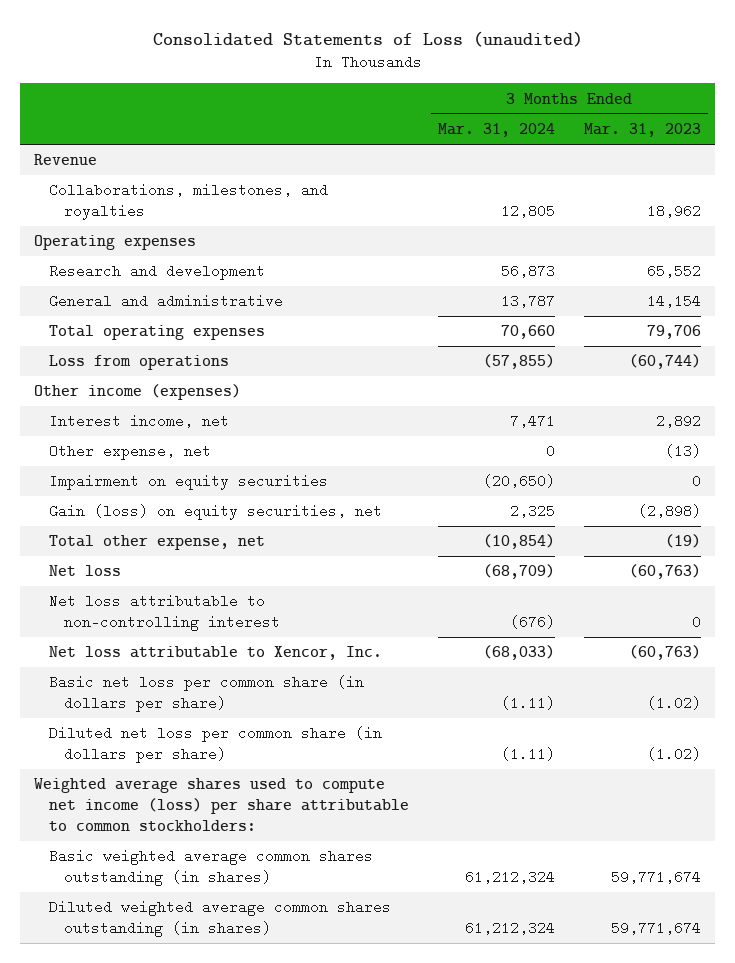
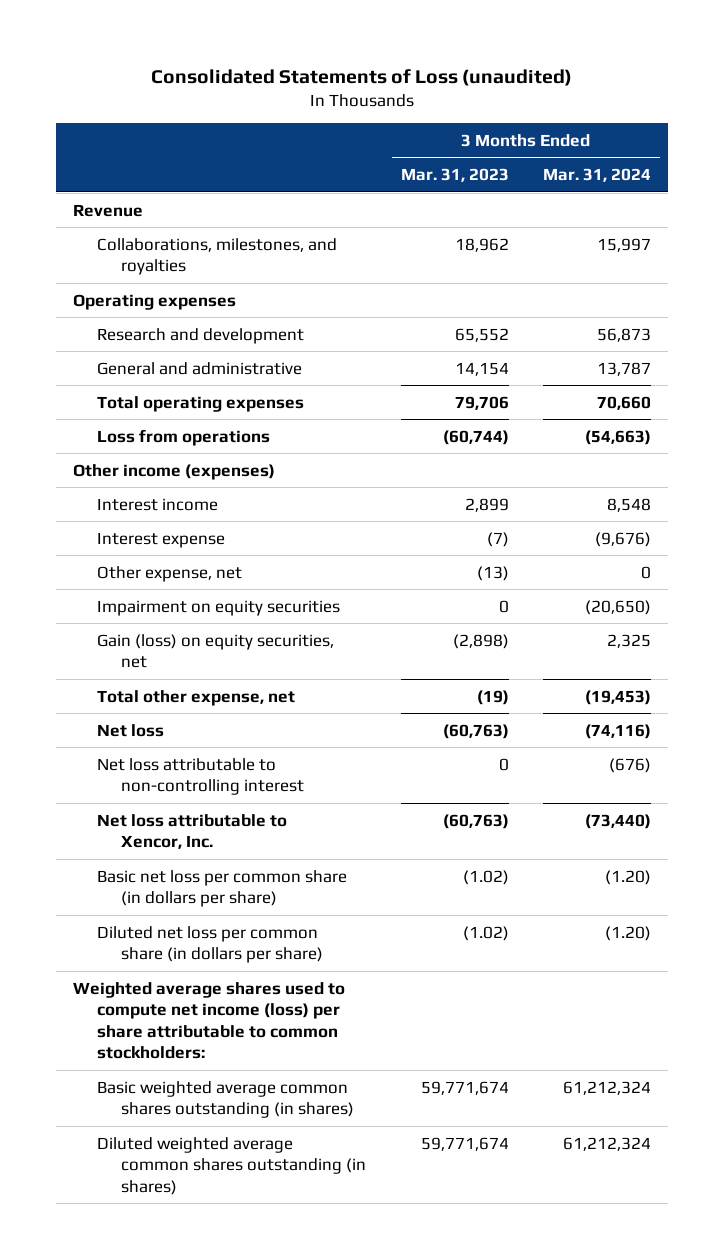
- | 3 Months Ended Mar. 31, 2024 | 3 Months Ended Mar. 31, 2023
+ | 3 Months Ended Mar. 31, 2023 | 3 Months Ended Mar. 31, 2024
- Collaborations, milestones, and royalties | 12,805 | 18,962
+ Collaborations, milestones, and royalties | 18,962 | 15,997
- Loss from operations | (57,855) | (60,744)
+ Loss from operations | (60,744) | (54,663)
- Interest income, net | 7,471 | 2,892
+ Interest income | 2,899 | 8,548
+ Interest expense | (7) | (9,676)
- Total other expense, net | (10,854) | (19)
- Net loss | (68,709) | (60,763)
+ Total other expense, net | (19) | (19,453)
+ Net loss | (60,763) | (74,116)
- Net loss attributable to Xencor, Inc. | (68,033) | (60,763)
- Basic net loss per common share (in dollars per share) | (1.11) | (1.02)
- Diluted net loss per common share (in dollars per share) | (1.11) | (1.02)
+ Net loss attributable to Xencor, Inc. | (60,763) | (73,440)
+ Basic net loss per common share (in dollars per share) | (1.02) | (1.20)
+ Diluted net loss per common share (in dollars per share) | (1.02) | (1.20)

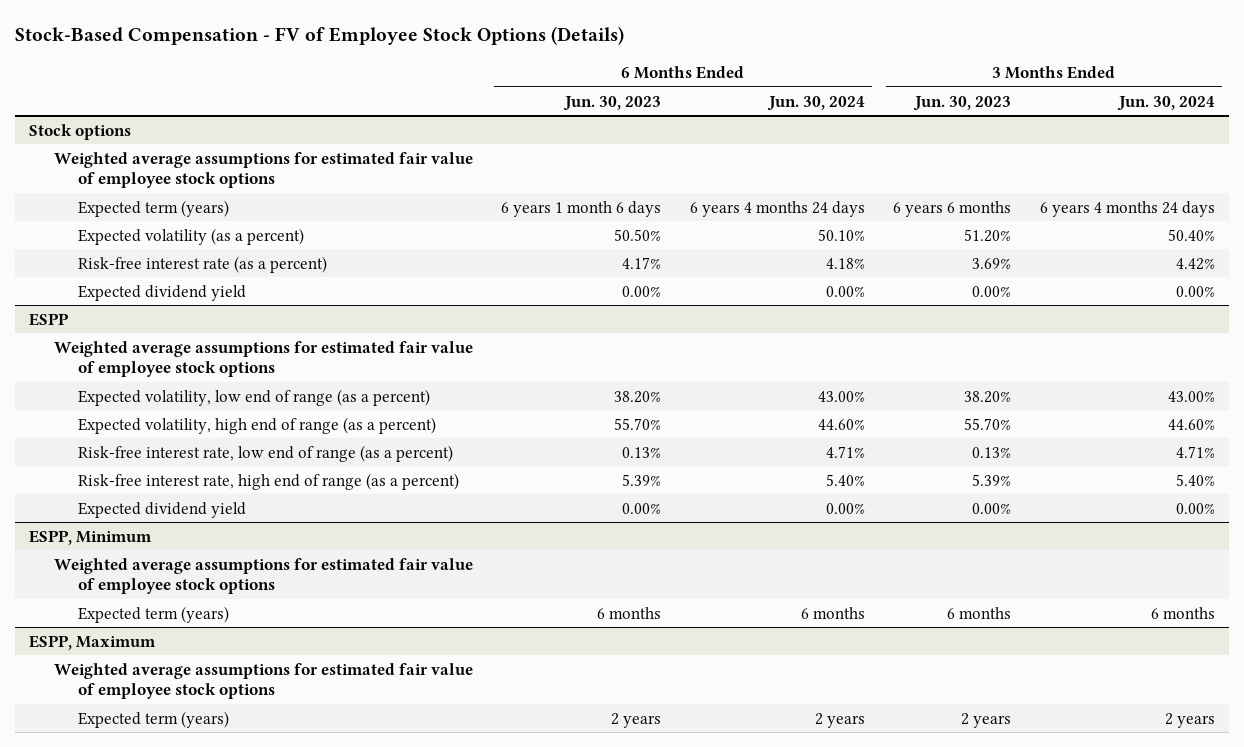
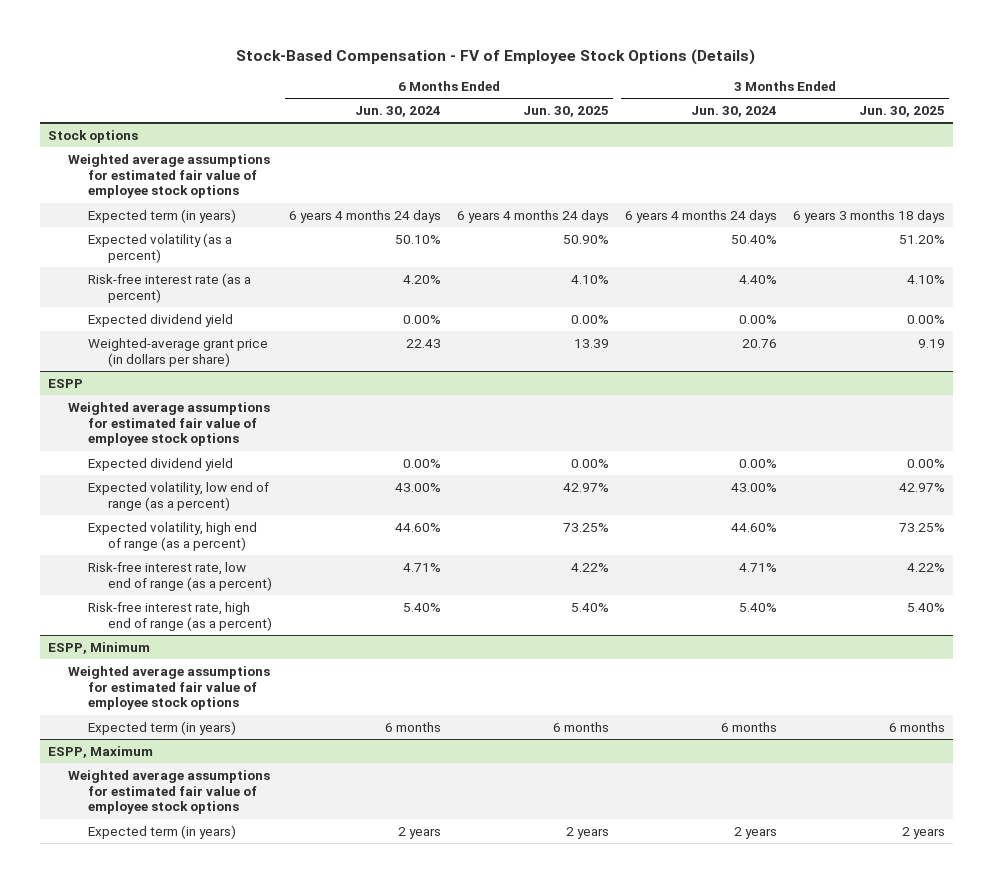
- | 6 Months Ended Jun. 30, 2023 | 6 Months Ended Jun. 30, 2024 | 3 Months Ended Jun. 30, 2023 | 3 Months Ended Jun. 30, 2024
+ | 6 Months Ended Jun. 30, 2024 | 6 Months Ended Jun. 30, 2025 | 3 Months Ended Jun. 30, 2024 | 3 Months Ended Jun. 30, 2025
@ Stock options
- Expected term (years) | 6 years 1 month 6 days | 6 years 4 months 24 days | 6 years 6 months | 6 years 4 months 24 days
+ Expected term (in years) | 6 years 4 months 24 days | 6 years 4 months 24 days | 6 years 4 months 24 days | 6 years 3 months 18 days
- Risk-free interest rate (as a percent) | 4.17% | 4.18% | 3.69% | 4.42%
+ Risk-free interest rate (as a percent) | 4.20% | 4.10% | 4.40% | 4.10%
+ Weighted-average grant price (in dollars per share) | 22.43 | 13.39 | 20.76 | 9.19
@ ESPP
moved up: Expected dividend yield | 0.00% | 0.00% | 0.00% | 0.00%
@ ESPP, Minimum
- Expected term (years) | 6 months | 6 months | 6 months | 6 months
+ Expected term (in years) | 6 months | 6 months | 6 months | 6 months
@ ESPP, Maximum
- Expected term (years) | 2 years | 2 years | 2 years | 2 years
+ Expected term (in years) | 2 years | 2 years | 2 years | 2 years

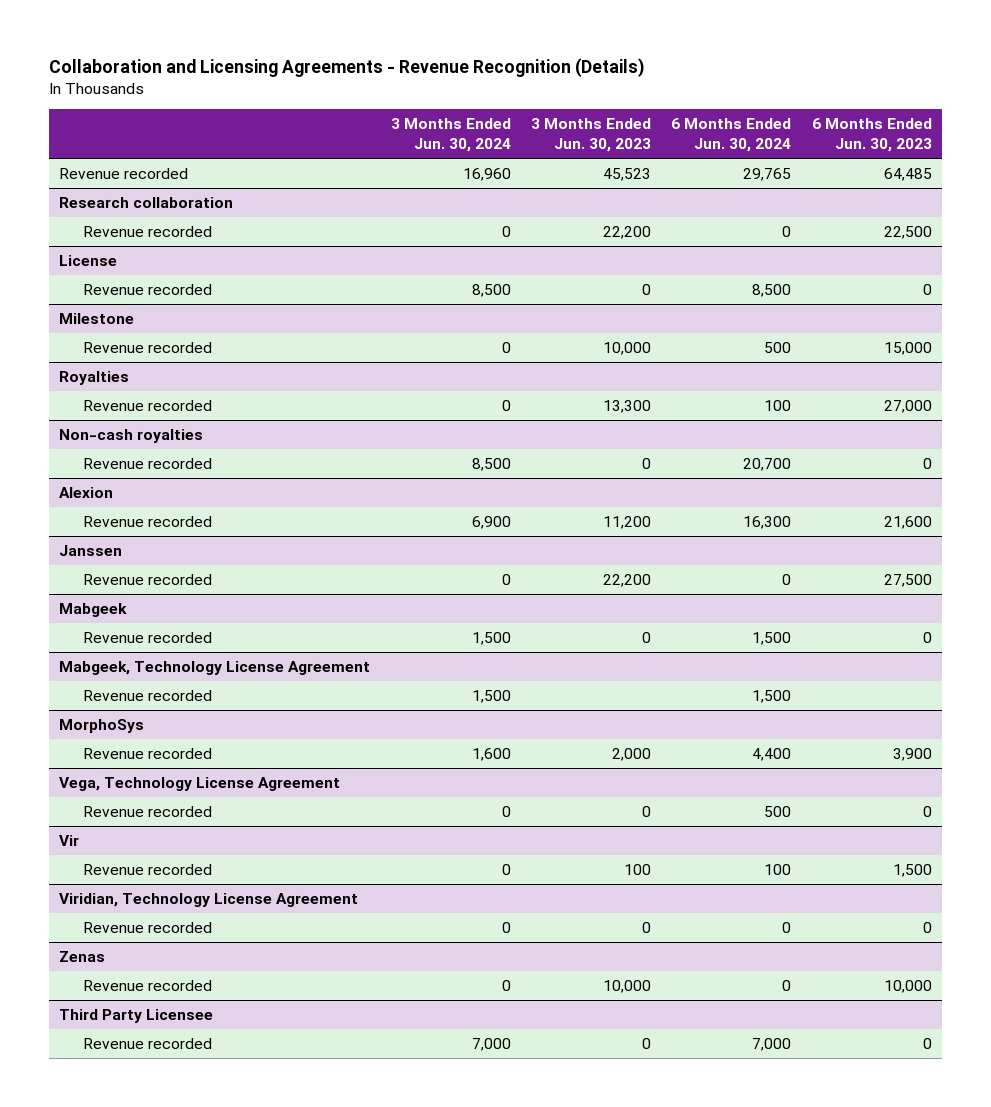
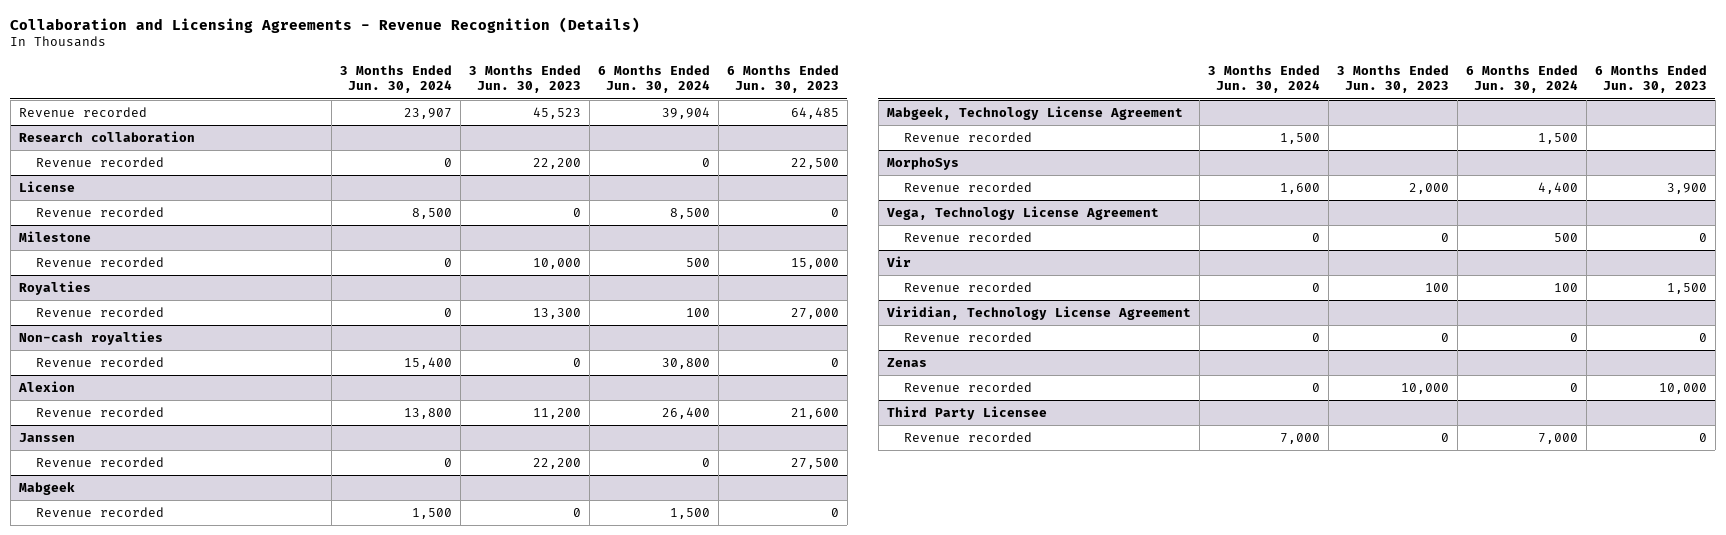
- Revenue recorded | 16,960 | 45,523 | 29,765 | 64,485
+ Revenue recorded | 23,907 | 45,523 | 39,904 | 64,485
@ Non-cash royalties
- Revenue recorded | 8,500 | 0 | 20,700 | 0
+ Revenue recorded | 15,400 | 0 | 30,800 | 0
@ Alexion
- Revenue recorded | 6,900 | 11,200 | 16,300 | 21,600
+ Revenue recorded | 13,800 | 11,200 | 26,400 | 21,600

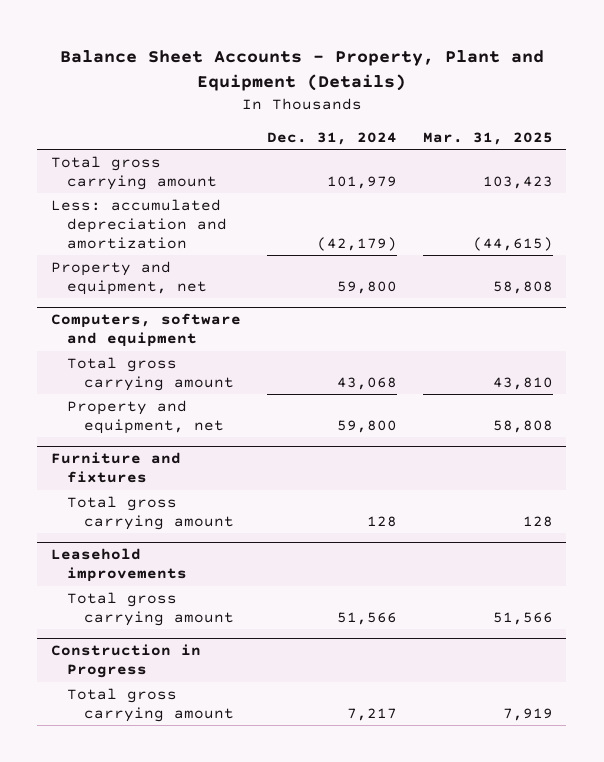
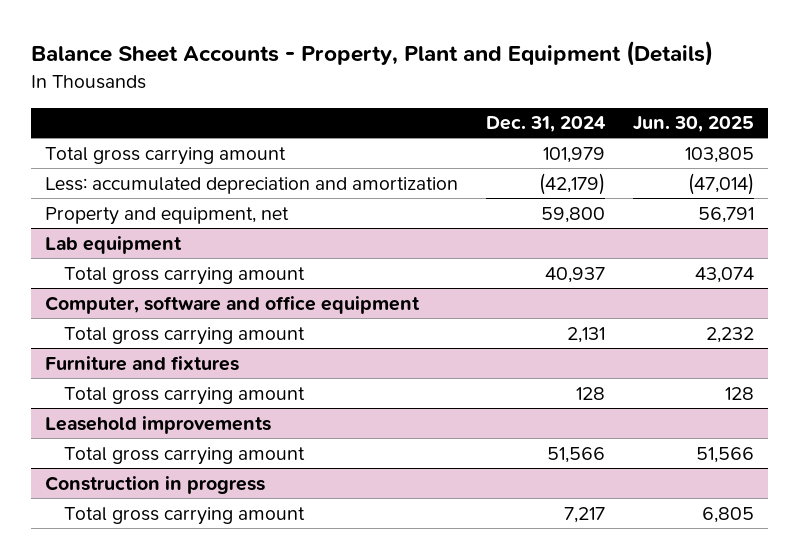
- | Dec. 31, 2024 | Mar. 31, 2025
+ | Dec. 31, 2024 | Jun. 30, 2025
- Computers, software and equipment
- Total gross carrying amount | 43,068 | 43,810
- Property and equipment, net | 59,800 | 58,808
+ Lab equipment
+ Total gross carrying amount | 40,937 | 43,074
+ Computer, software and office equipment
+ Total gross carrying amount | 2,131 | 2,232
- Construction in Progress
+ Construction in progress

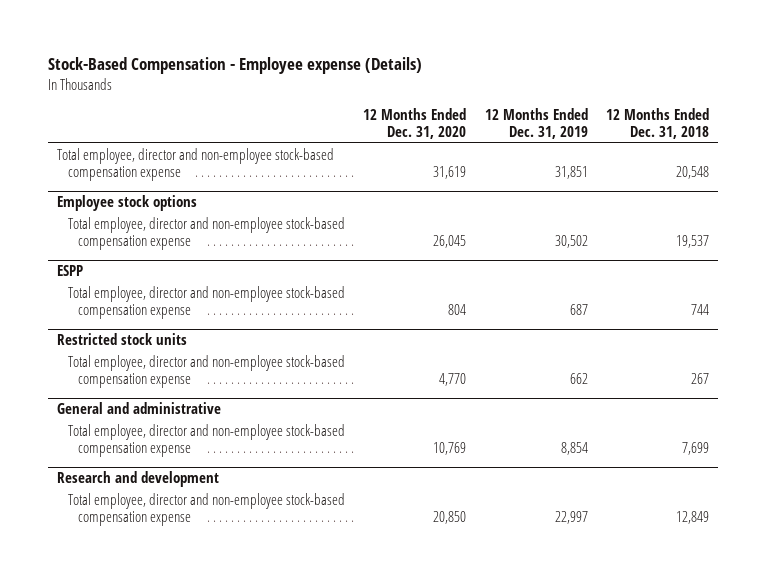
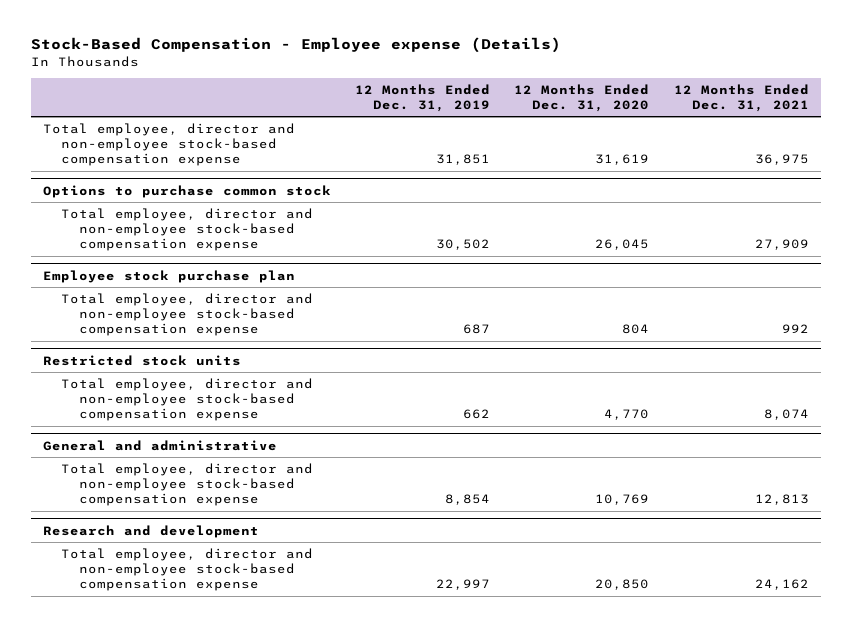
- | 12 Months Ended Dec. 31, 2020 | 12 Months Ended Dec. 31, 2019 | 12 Months Ended Dec. 31, 2018
+ | 12 Months Ended Dec. 31, 2019 | 12 Months Ended Dec. 31, 2020 | 12 Months Ended Dec. 31, 2021
- Employee stock options
+ Options to purchase common stock
- ESPP
+ Employee stock purchase plan

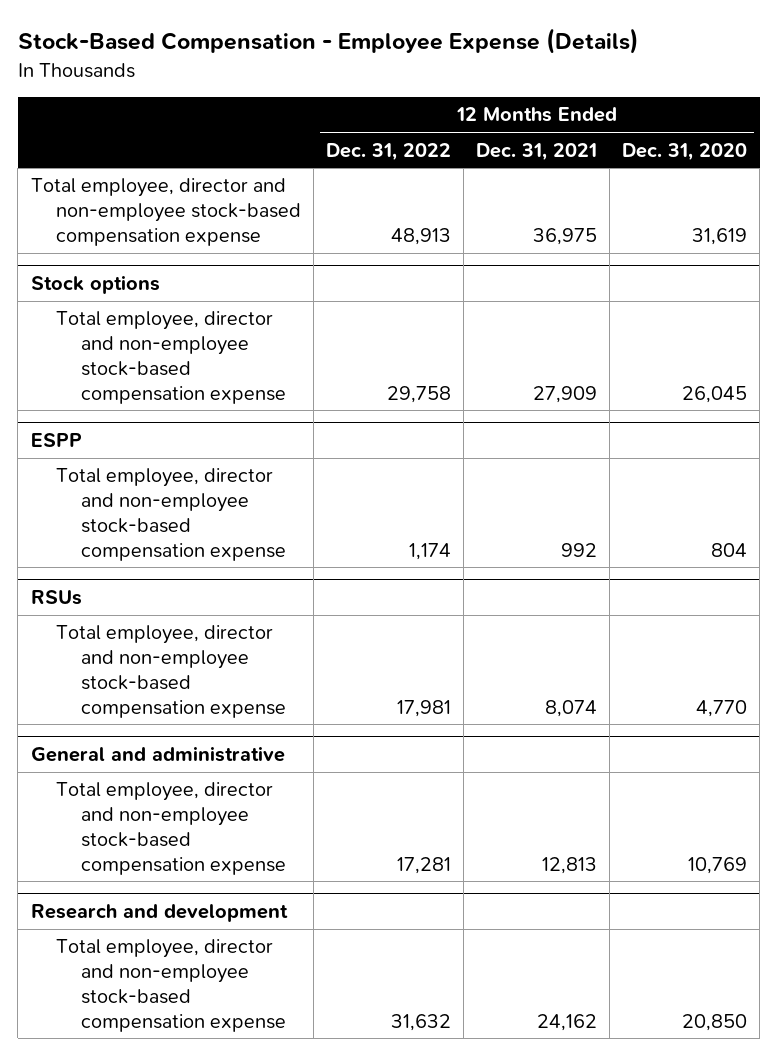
- Stock-Based Compensation - Employee expense (Details)
+ Stock-Based Compensation - Employee Expense (Details)
- | 12 Months Ended Dec. 31, 2019 | 12 Months Ended Dec. 31, 2020 | 12 Months Ended Dec. 31, 2021
+ | 12 Months Ended Dec. 31, 2022 | 12 Months Ended Dec. 31, 2021 | 12 Months Ended Dec. 31, 2020
- Options to purchase common stock
+ Stock options
- Employee stock purchase plan
+ ESPP
- Restricted stock units
+ RSUs

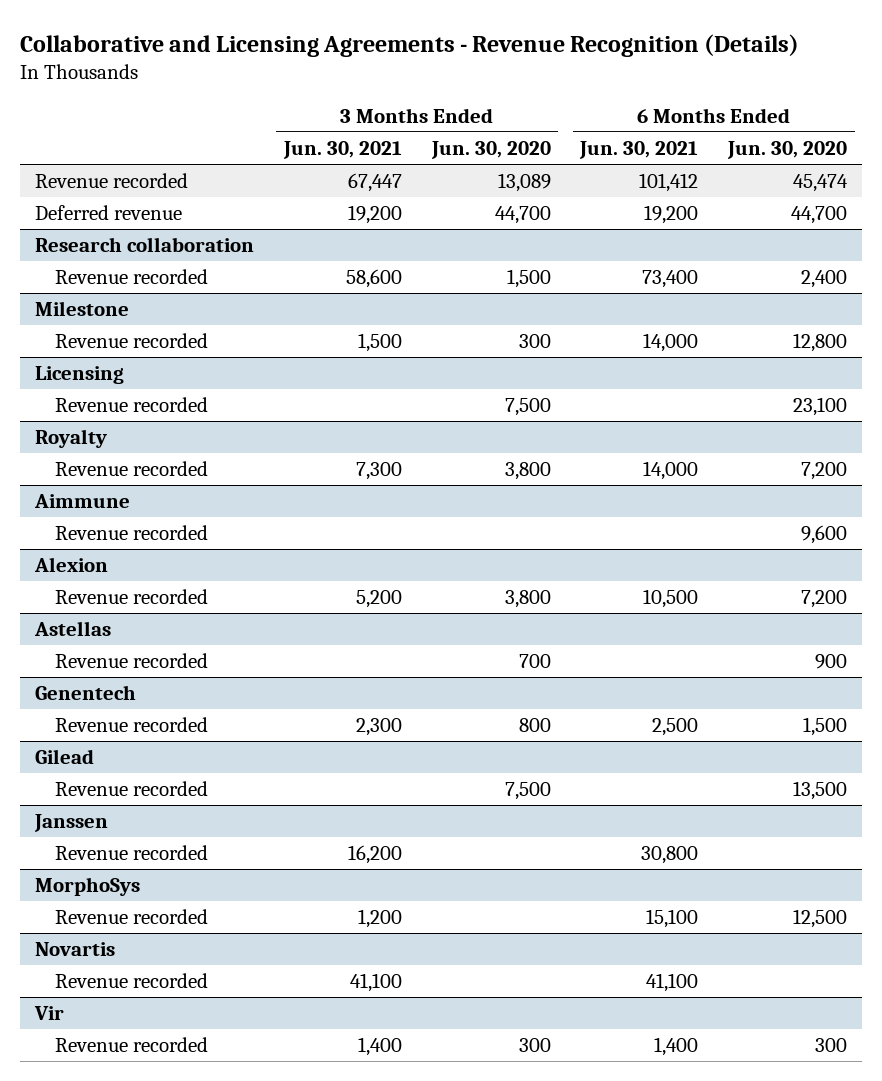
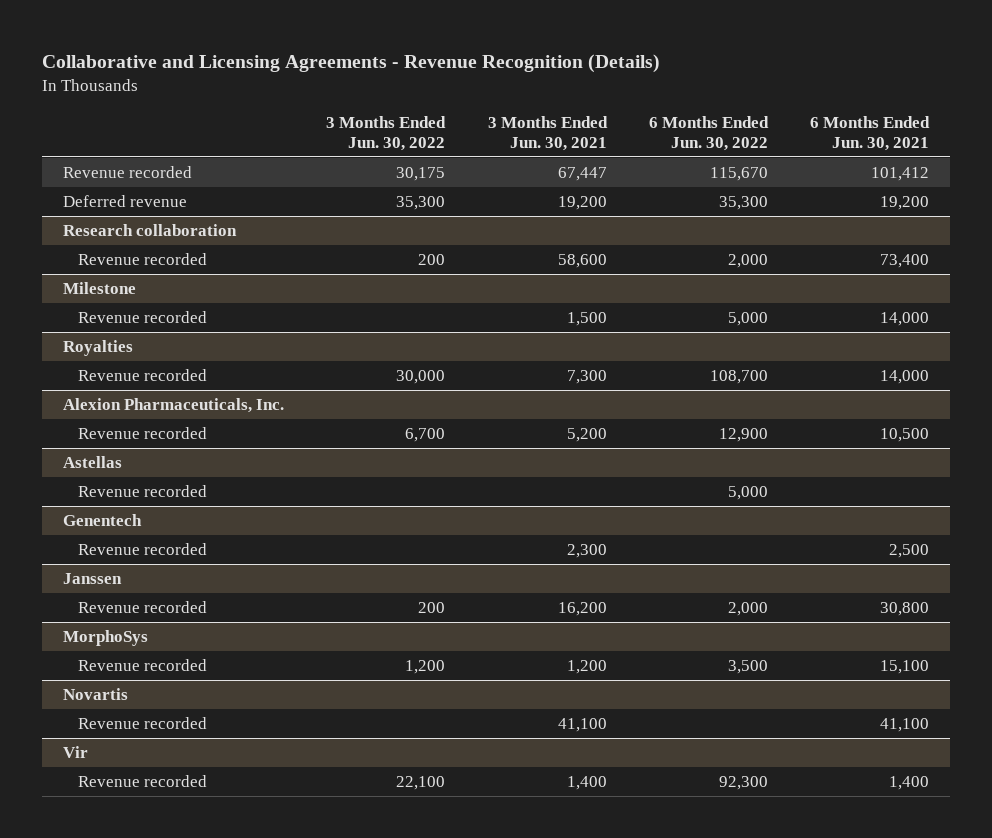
- | 3 Months Ended Jun. 30, 2021 | 3 Months Ended Jun. 30, 2020 | 6 Months Ended Jun. 30, 2021 | 6 Months Ended Jun. 30, 2020
+ | 3 Months Ended Jun. 30, 2022 | 3 Months Ended Jun. 30, 2021 | 6 Months Ended Jun. 30, 2022 | 6 Months Ended Jun. 30, 2021
- Licensing
- Revenue recorded | | 7,500 | | 23,100
- Royalty
+ Royalties
- Aimmune
- Revenue recorded | | | | 9,600
- Alexion
+ Alexion Pharmaceuticals, Inc.
- Gilead
- Revenue recorded | | 7,500 | | 13,500

